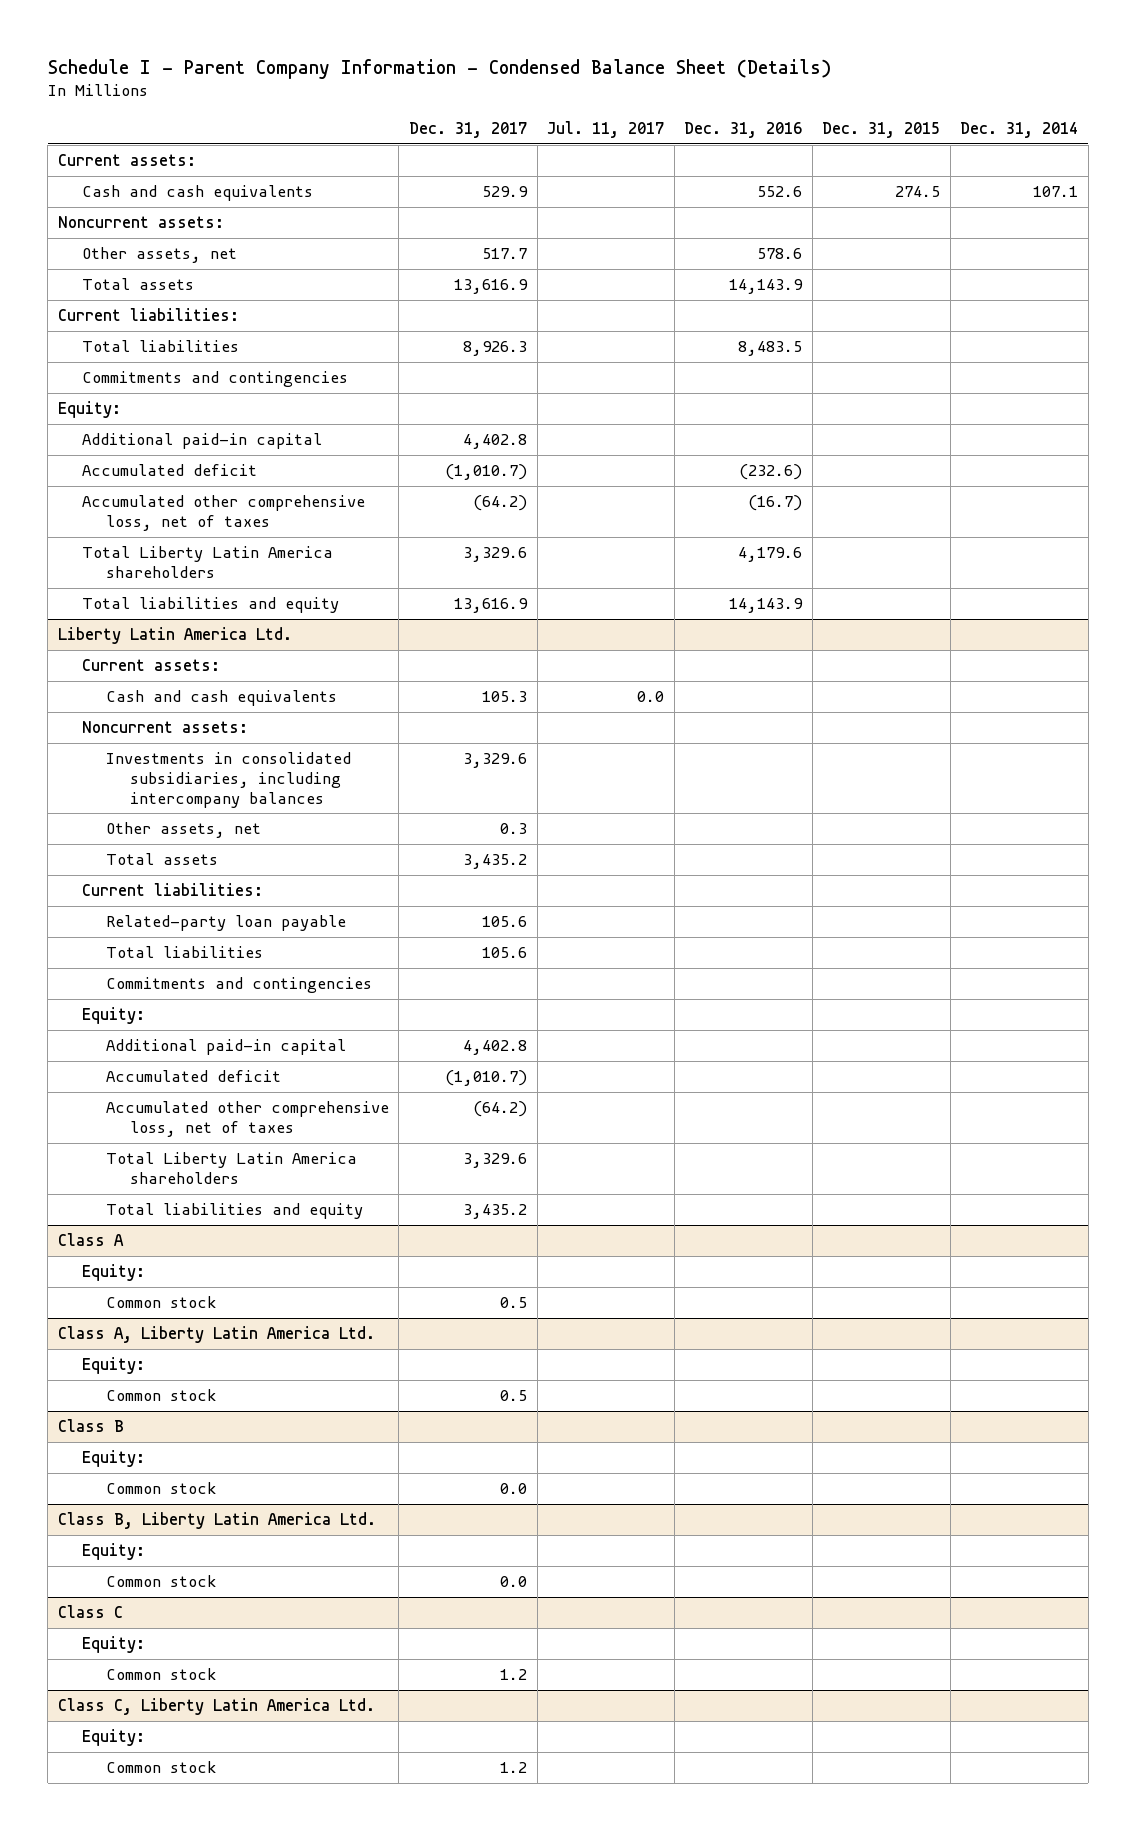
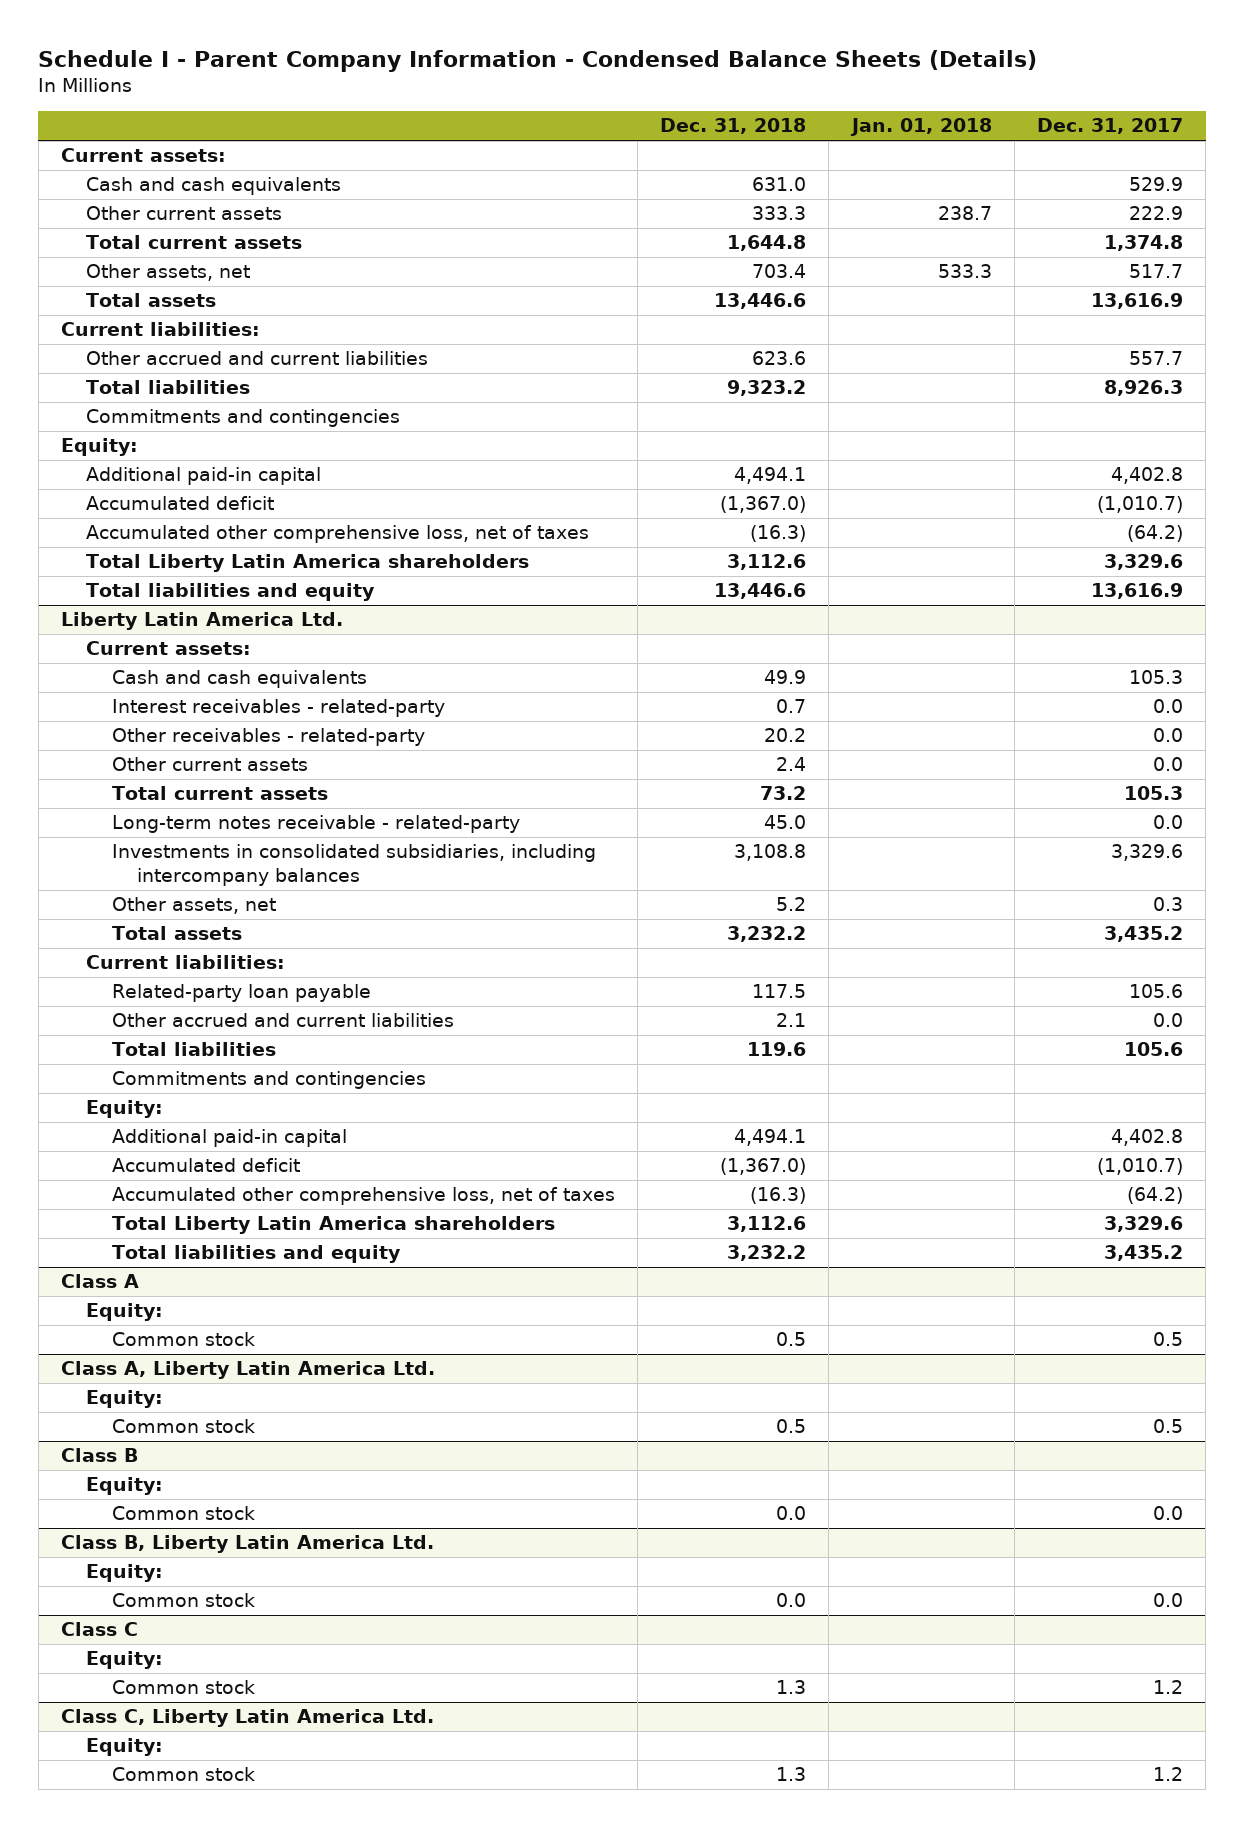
- Schedule I - Parent Company Information - Condensed Balance Sheet (Details)
+ Schedule I - Parent Company Information - Condensed Balance Sheets (Details)
- | Dec. 31, 2017 | Jul. 11, 2017 | Dec. 31, 2016 | Dec. 31, 2015 | Dec. 31, 2014
+ | Dec. 31, 2018 | Jan. 01, 2018 | Dec. 31, 2017
- Noncurrent assets:
+ Other current assets | 333.3 | 238.7 | 222.9
+ Total current assets | 1,644.8 | | 1,374.8
+ Other accrued and current liabilities | 623.6 | | 557.7
@ Liberty Latin America Ltd.
- Noncurrent assets:
+ Interest receivables - related-party | 0.7 | | 0.0
+ Other receivables - related-party | 20.2 | | 0.0
+ Other current assets | 2.4 | | 0.0
+ Total current assets | 73.2 | | 105.3
+ Long-term notes receivable - related-party | 45.0 | | 0.0
+ Other accrued and current liabilities | 2.1 | | 0.0

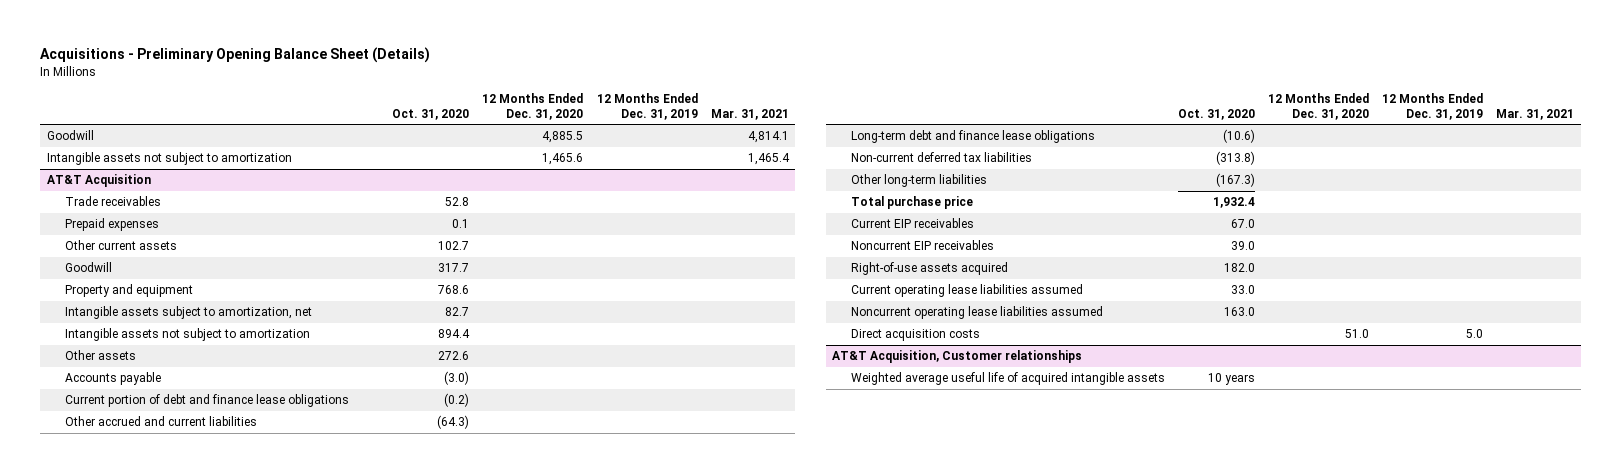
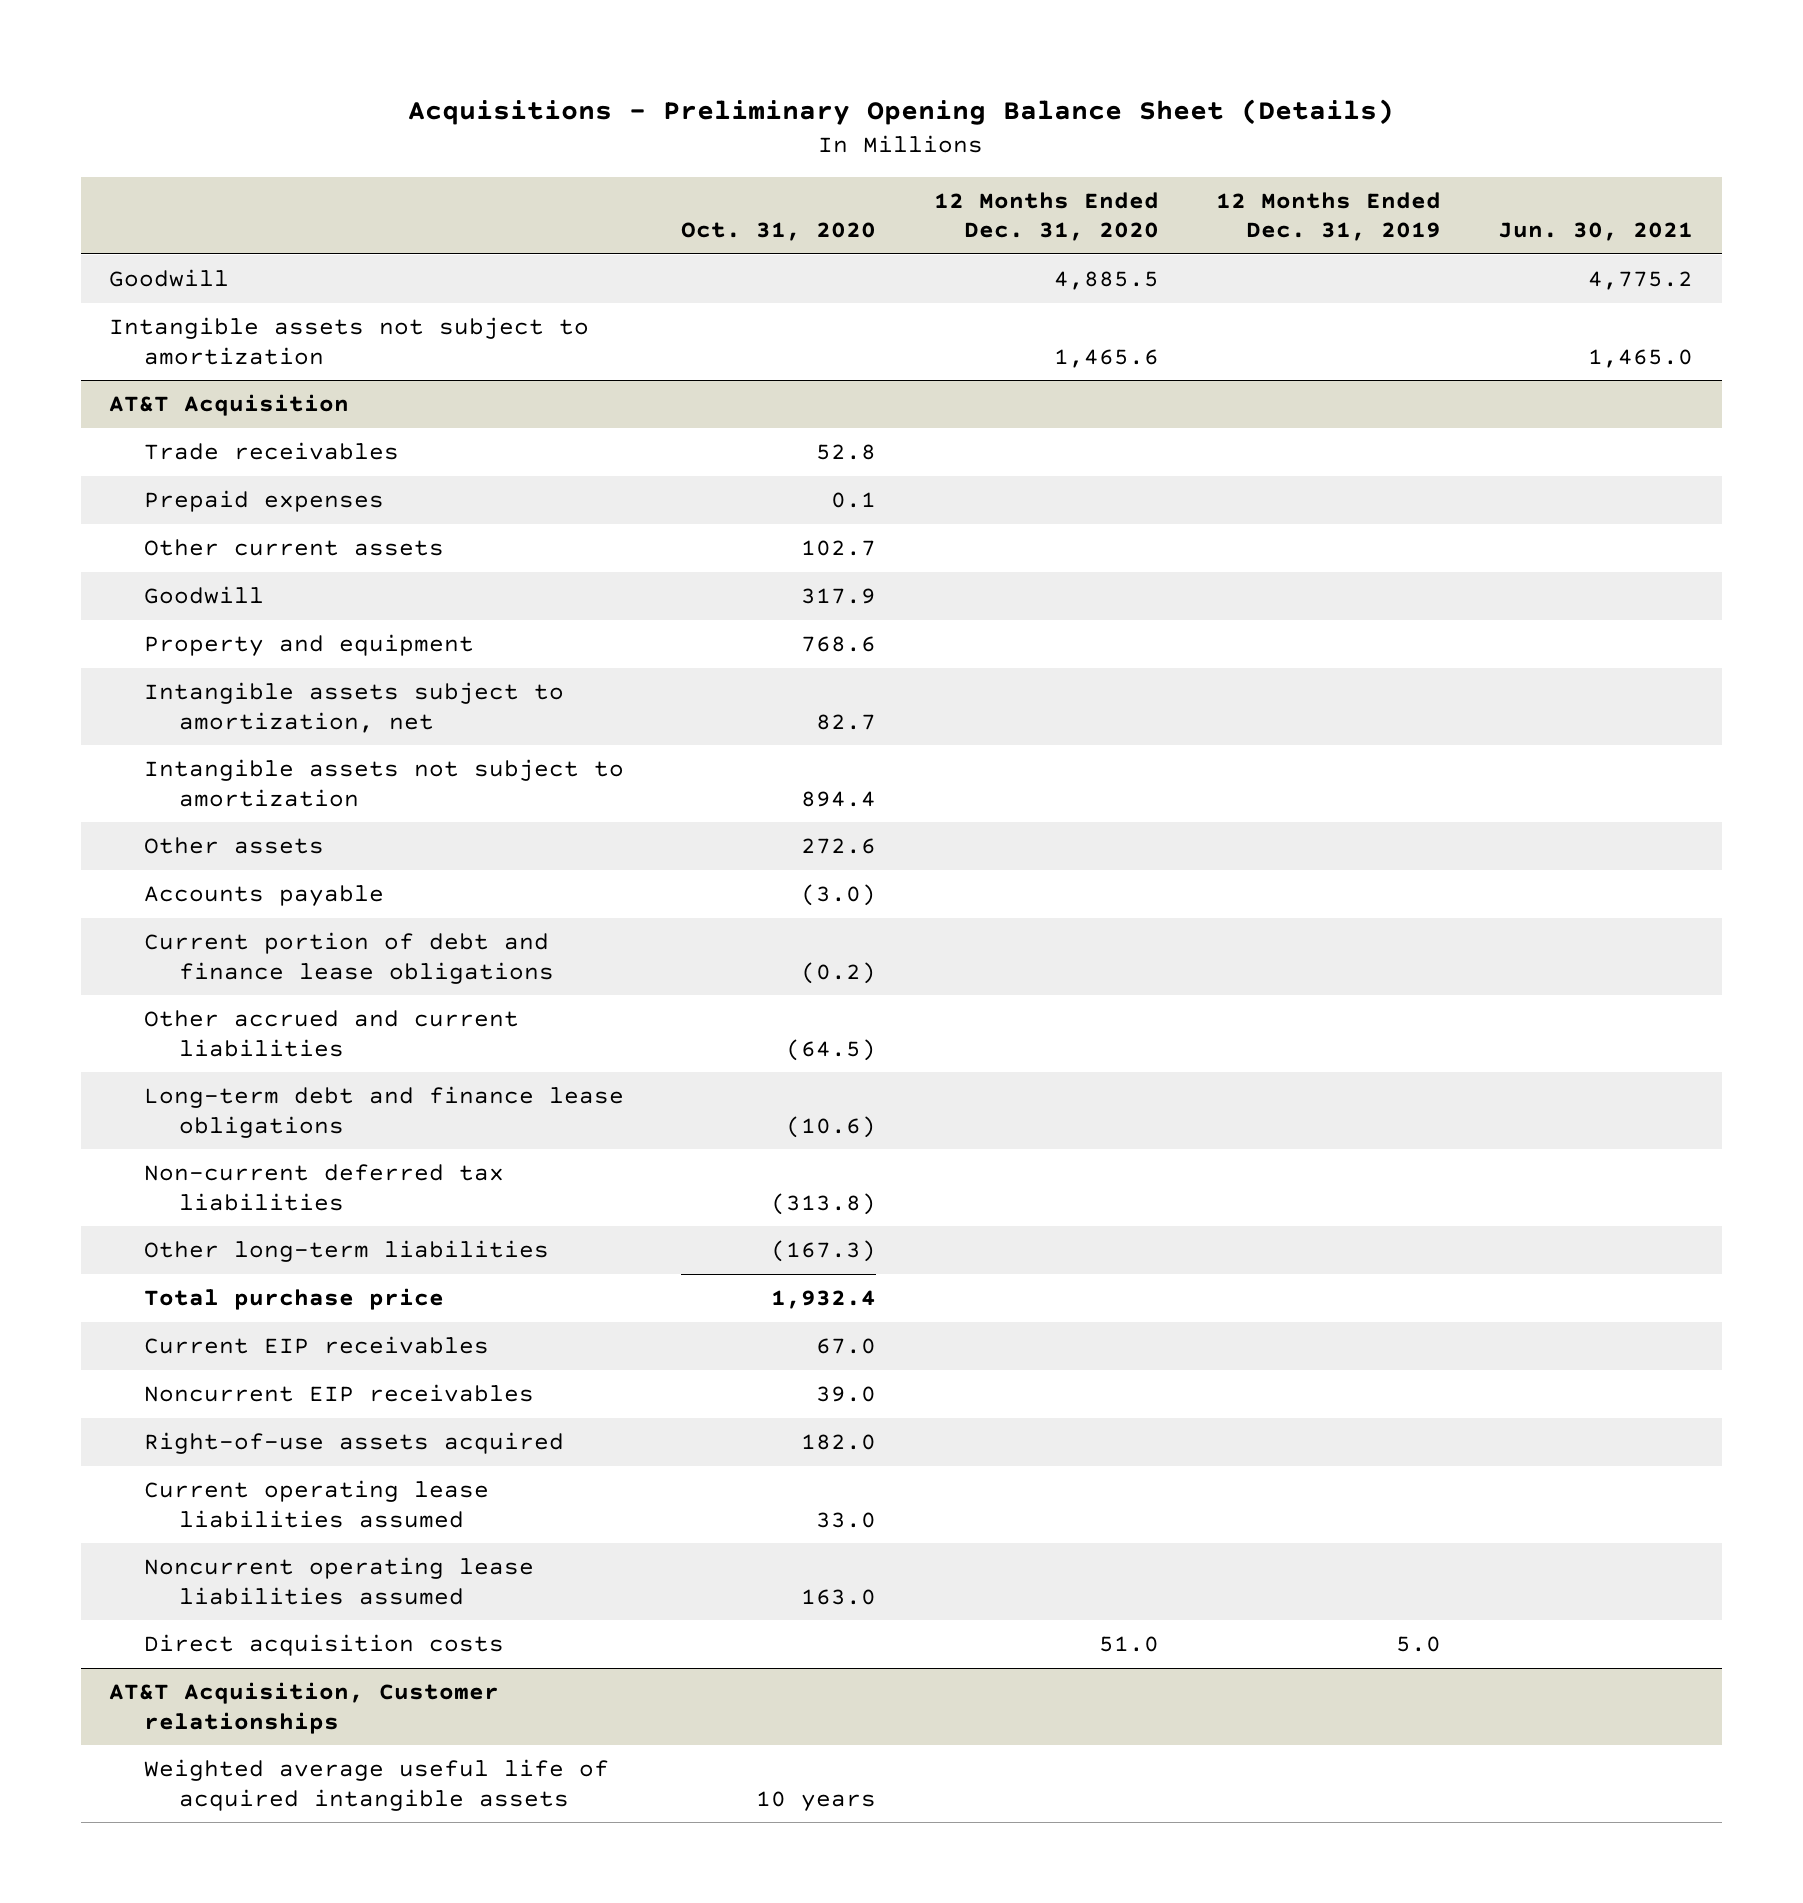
- | Oct. 31, 2020 | 12 Months Ended Dec. 31, 2020 | 12 Months Ended Dec. 31, 2019 | Mar. 31, 2021
+ | Oct. 31, 2020 | 12 Months Ended Dec. 31, 2020 | 12 Months Ended Dec. 31, 2019 | Jun. 30, 2021
@ AT&T Acquisition
- Goodwill | 317.7 | | |
+ Goodwill | 317.9 | | |
- Other accrued and current liabilities | (64.3) | | |
+ Other accrued and current liabilities | (64.5) | | |

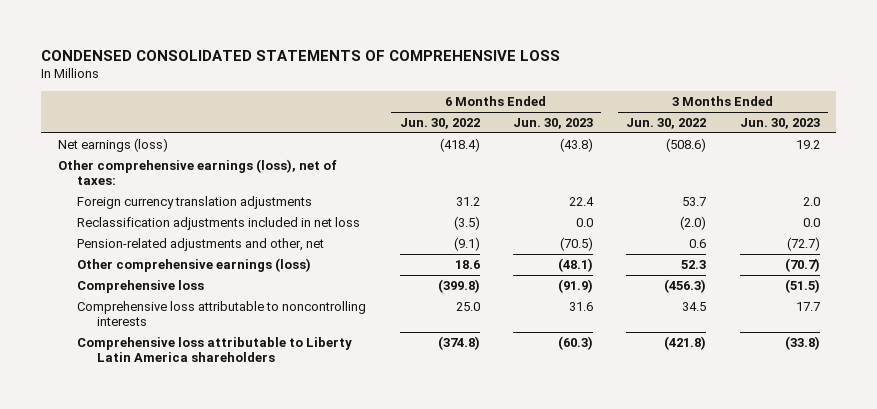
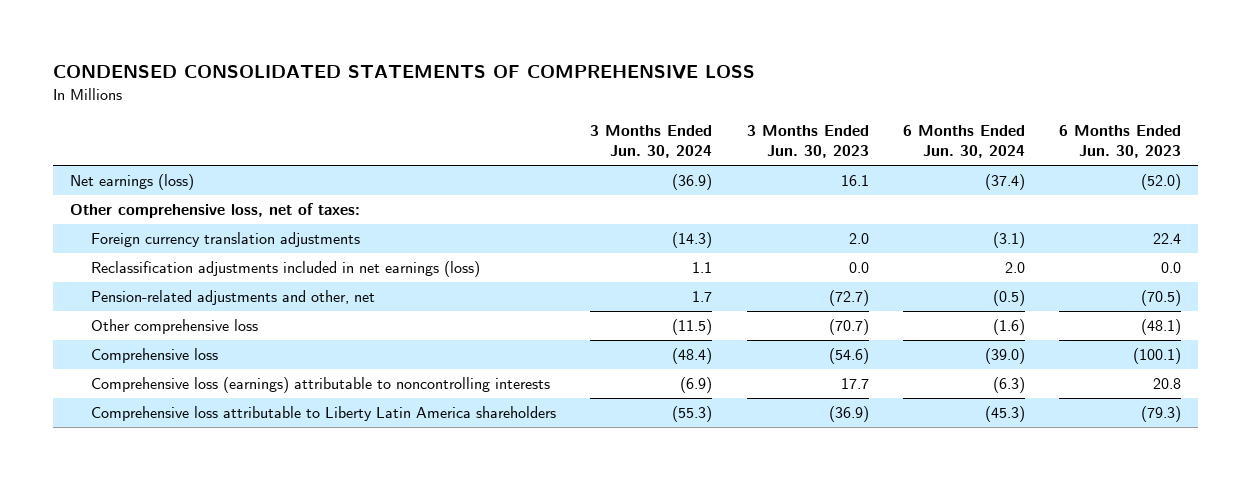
- | 6 Months Ended Jun. 30, 2022 | 6 Months Ended Jun. 30, 2023 | 3 Months Ended Jun. 30, 2022 | 3 Months Ended Jun. 30, 2023
+ | 3 Months Ended Jun. 30, 2024 | 3 Months Ended Jun. 30, 2023 | 6 Months Ended Jun. 30, 2024 | 6 Months Ended Jun. 30, 2023
- Net earnings (loss) | (418.4) | (43.8) | (508.6) | 19.2
- Other comprehensive earnings (loss), net of taxes:
+ Net earnings (loss) | (36.9) | 16.1 | (37.4) | (52.0)
+ Other comprehensive loss, net of taxes:
- Reclassification adjustments included in net loss | (3.5) | 0.0 | (2.0) | 0.0
+ Reclassification adjustments included in net earnings (loss) | 1.1 | 0.0 | 2.0 | 0.0
- Other comprehensive earnings (loss) | 18.6 | (48.1) | 52.3 | (70.7)
- Comprehensive loss | (399.8) | (91.9) | (456.3) | (51.5)
- Comprehensive loss attributable to noncontrolling interests | 25.0 | 31.6 | 34.5 | 17.7
- Comprehensive loss attributable to Liberty Latin America shareholders | (374.8) | (60.3) | (421.8) | (33.8)
+ Other comprehensive loss | (11.5) | (70.7) | (1.6) | (48.1)
+ Comprehensive loss | (48.4) | (54.6) | (39.0) | (100.1)
+ Comprehensive loss (earnings) attributable to noncontrolling interests | (6.9) | 17.7 | (6.3) | 20.8
+ Comprehensive loss attributable to Liberty Latin America shareholders | (55.3) | (36.9) | (45.3) | (79.3)

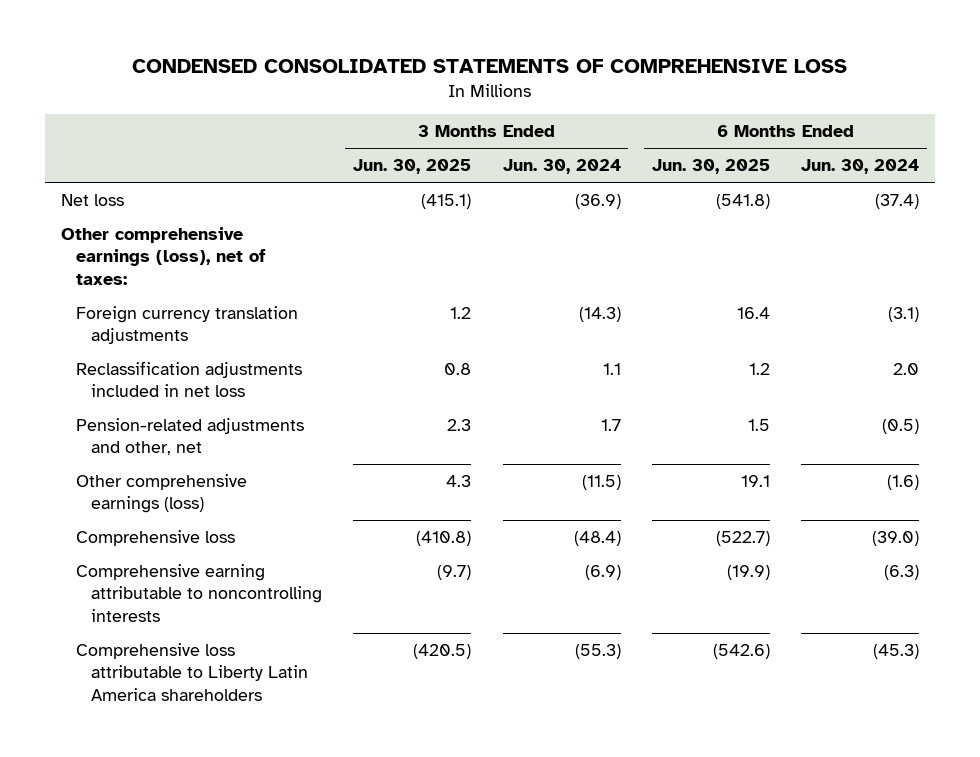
- | 3 Months Ended Jun. 30, 2024 | 3 Months Ended Jun. 30, 2023 | 6 Months Ended Jun. 30, 2024 | 6 Months Ended Jun. 30, 2023
+ | 3 Months Ended Jun. 30, 2025 | 3 Months Ended Jun. 30, 2024 | 6 Months Ended Jun. 30, 2025 | 6 Months Ended Jun. 30, 2024
- Net earnings (loss) | (36.9) | 16.1 | (37.4) | (52.0)
- Other comprehensive loss, net of taxes:
+ Net loss | (415.1) | (36.9) | (541.8) | (37.4)
+ Other comprehensive earnings (loss), net of taxes:
- Reclassification adjustments included in net earnings (loss) | 1.1 | 0.0 | 2.0 | 0.0
+ Reclassification adjustments included in net loss | 0.8 | 1.1 | 1.2 | 2.0
- Other comprehensive loss | (11.5) | (70.7) | (1.6) | (48.1)
+ Other comprehensive earnings (loss) | 4.3 | (11.5) | 19.1 | (1.6)
- Comprehensive loss (earnings) attributable to noncontrolling interests | (6.9) | 17.7 | (6.3) | 20.8
+ Comprehensive earning attributable to noncontrolling interests | (9.7) | (6.9) | (19.9) | (6.3)

